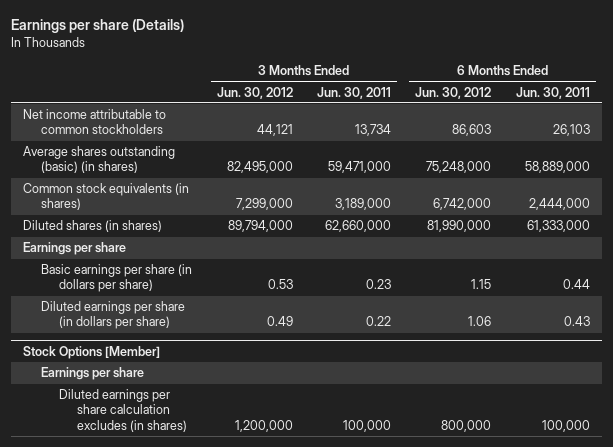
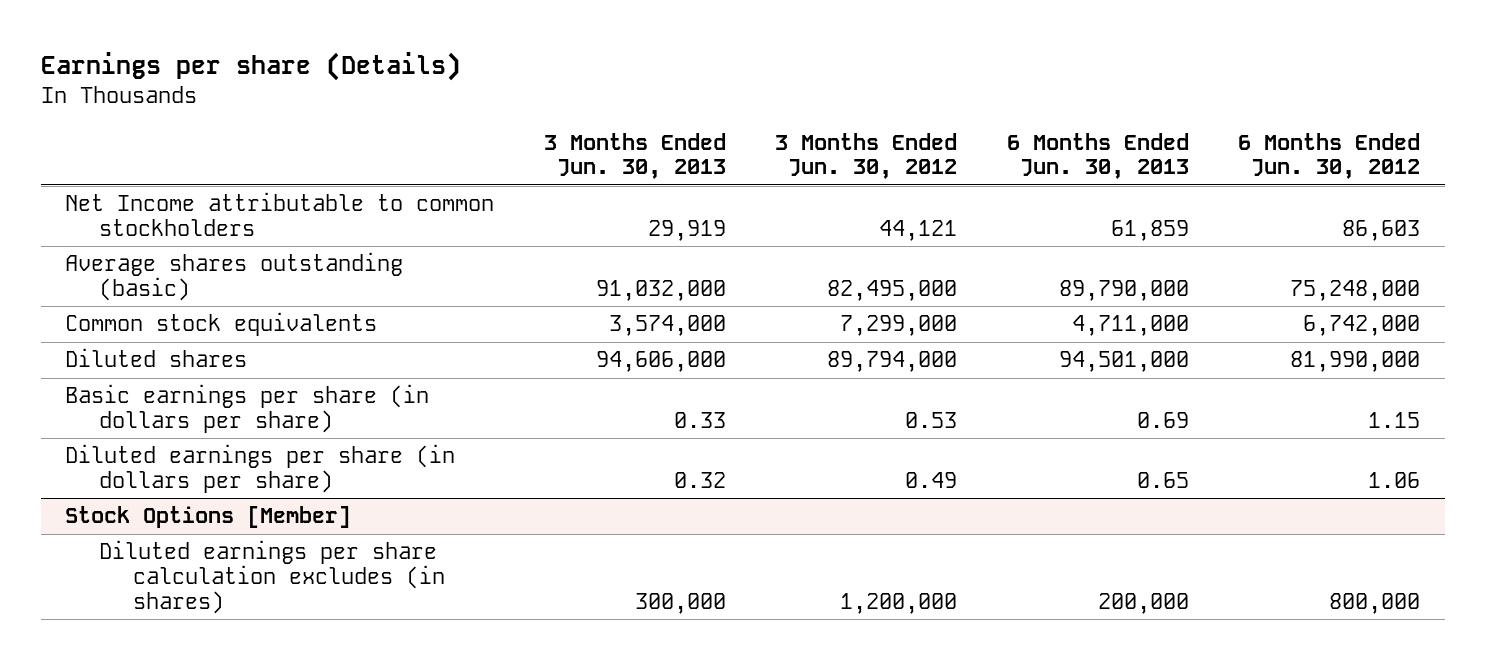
- | 3 Months Ended Jun. 30, 2012 | 3 Months Ended Jun. 30, 2011 | 6 Months Ended Jun. 30, 2012 | 6 Months Ended Jun. 30, 2011
+ | 3 Months Ended Jun. 30, 2013 | 3 Months Ended Jun. 30, 2012 | 6 Months Ended Jun. 30, 2013 | 6 Months Ended Jun. 30, 2012
- Net income attributable to common stockholders | 44,121 | 13,734 | 86,603 | 26,103
- Average shares outstanding (basic) (in shares) | 82,495,000 | 59,471,000 | 75,248,000 | 58,889,000
- Common stock equivalents (in shares) | 7,299,000 | 3,189,000 | 6,742,000 | 2,444,000
- Diluted shares (in shares) | 89,794,000 | 62,660,000 | 81,990,000 | 61,333,000
- Earnings per share
+ Net Income attributable to common stockholders | 29,919 | 44,121 | 61,859 | 86,603
+ Average shares outstanding (basic) | 91,032,000 | 82,495,000 | 89,790,000 | 75,248,000
+ Common stock equivalents | 3,574,000 | 7,299,000 | 4,711,000 | 6,742,000
+ Diluted shares | 94,606,000 | 89,794,000 | 94,501,000 | 81,990,000
@ Stock Options [Member]
- Earnings per share

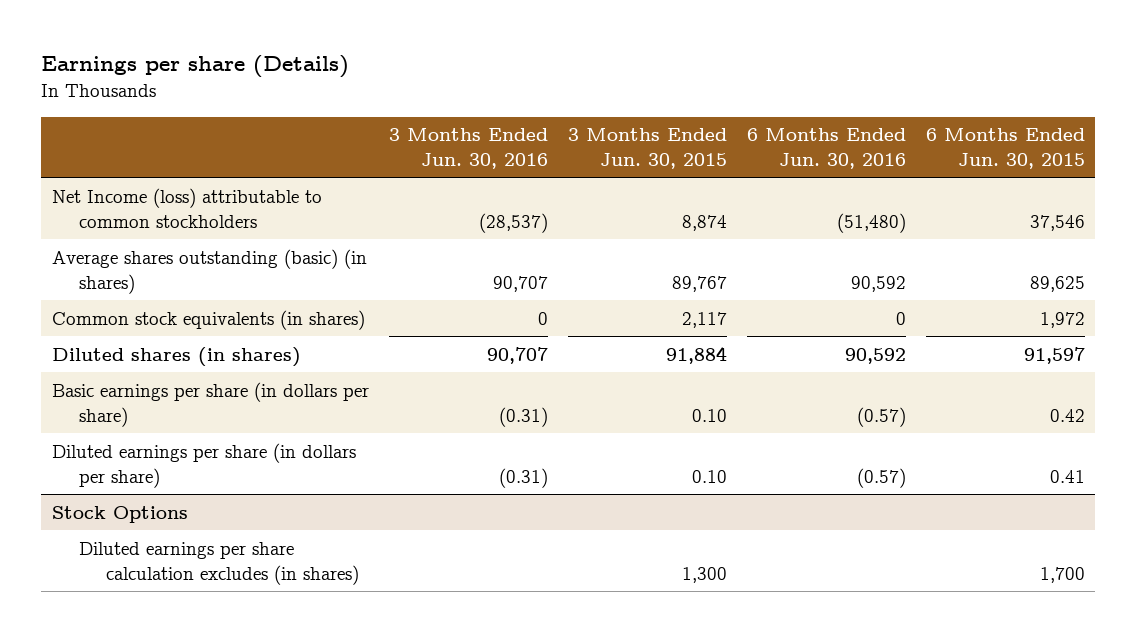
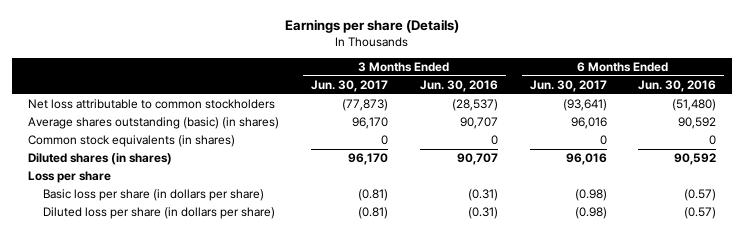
- | 3 Months Ended Jun. 30, 2016 | 3 Months Ended Jun. 30, 2015 | 6 Months Ended Jun. 30, 2016 | 6 Months Ended Jun. 30, 2015
+ | 3 Months Ended Jun. 30, 2017 | 3 Months Ended Jun. 30, 2016 | 6 Months Ended Jun. 30, 2017 | 6 Months Ended Jun. 30, 2016
- Net Income (loss) attributable to common stockholders | (28,537) | 8,874 | (51,480) | 37,546
+ Net loss attributable to common stockholders | (77,873) | (28,537) | (93,641) | (51,480)
- Basic earnings per share (in dollars per share) | (0.31) | 0.10 | (0.57) | 0.42
- Diluted earnings per share (in dollars per share) | (0.31) | 0.10 | (0.57) | 0.41
- Stock Options
- Diluted earnings per share calculation excludes (in shares) | | 1,300 | | 1,700
+ Loss per share
+ Basic loss per share (in dollars per share) | (0.81) | (0.31) | (0.98) | (0.57)
+ Diluted loss per share (in dollars per share) | (0.81) | (0.31) | (0.98) | (0.57)

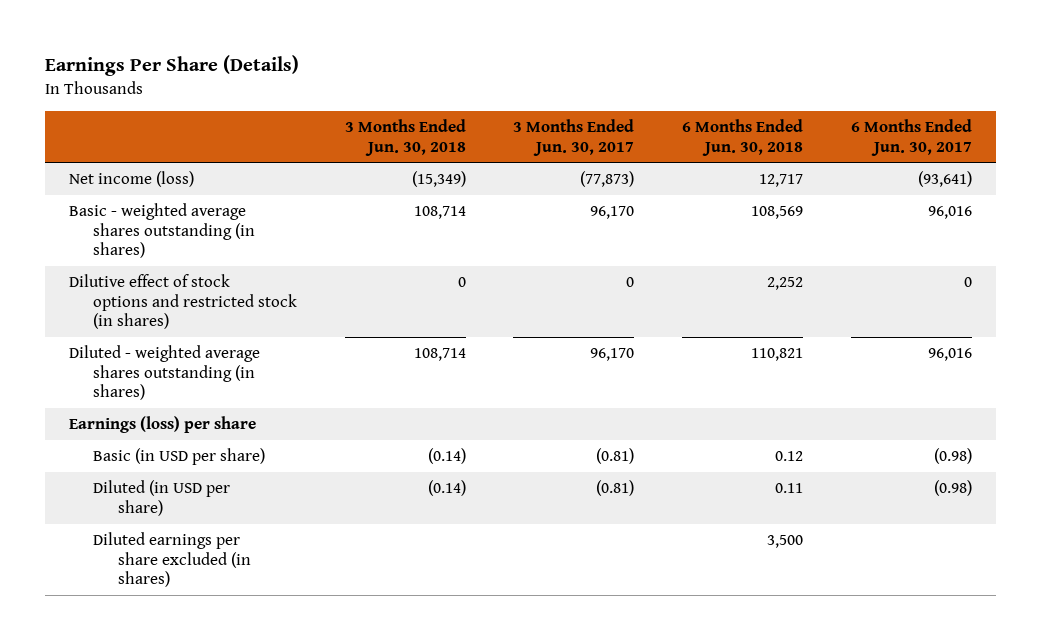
- Earnings per share (Details)
+ Earnings Per Share (Details)
- | 3 Months Ended Jun. 30, 2017 | 3 Months Ended Jun. 30, 2016 | 6 Months Ended Jun. 30, 2017 | 6 Months Ended Jun. 30, 2016
+ | 3 Months Ended Jun. 30, 2018 | 3 Months Ended Jun. 30, 2017 | 6 Months Ended Jun. 30, 2018 | 6 Months Ended Jun. 30, 2017
- Net loss attributable to common stockholders | (77,873) | (28,537) | (93,641) | (51,480)
- Average shares outstanding (basic) (in shares) | 96,170 | 90,707 | 96,016 | 90,592
- Common stock equivalents (in shares) | 0 | 0 | 0 | 0
- Diluted shares (in shares) | 96,170 | 90,707 | 96,016 | 90,592
- Loss per share
- Basic loss per share (in dollars per share) | (0.81) | (0.31) | (0.98) | (0.57)
- Diluted loss per share (in dollars per share) | (0.81) | (0.31) | (0.98) | (0.57)
+ Net income (loss) | (15,349) | (77,873) | 12,717 | (93,641)
+ Basic - weighted average shares outstanding (in shares) | 108,714 | 96,170 | 108,569 | 96,016
+ Dilutive effect of stock options and restricted stock (in shares) | 0 | 0 | 2,252 | 0
+ Diluted - weighted average shares outstanding (in shares) | 108,714 | 96,170 | 110,821 | 96,016
+ Earnings (loss) per share
+ Basic (in USD per share) | (0.14) | (0.81) | 0.12 | (0.98)
+ Diluted (in USD per share) | (0.14) | (0.81) | 0.11 | (0.98)
+ Diluted earnings per share excluded (in shares) | | | 3,500 |

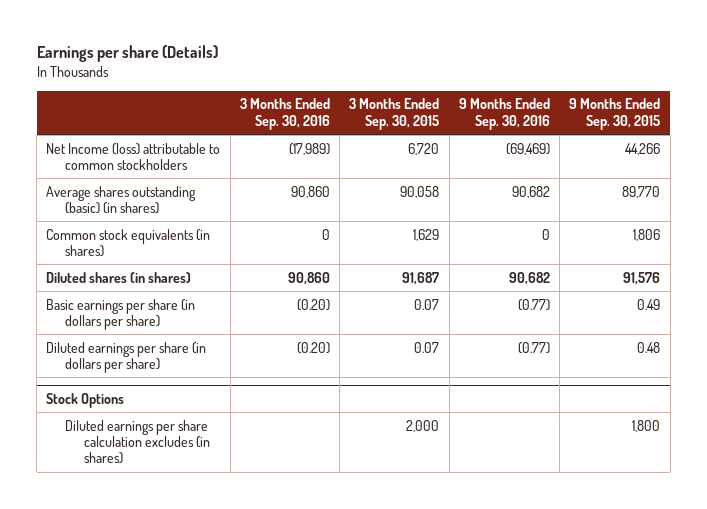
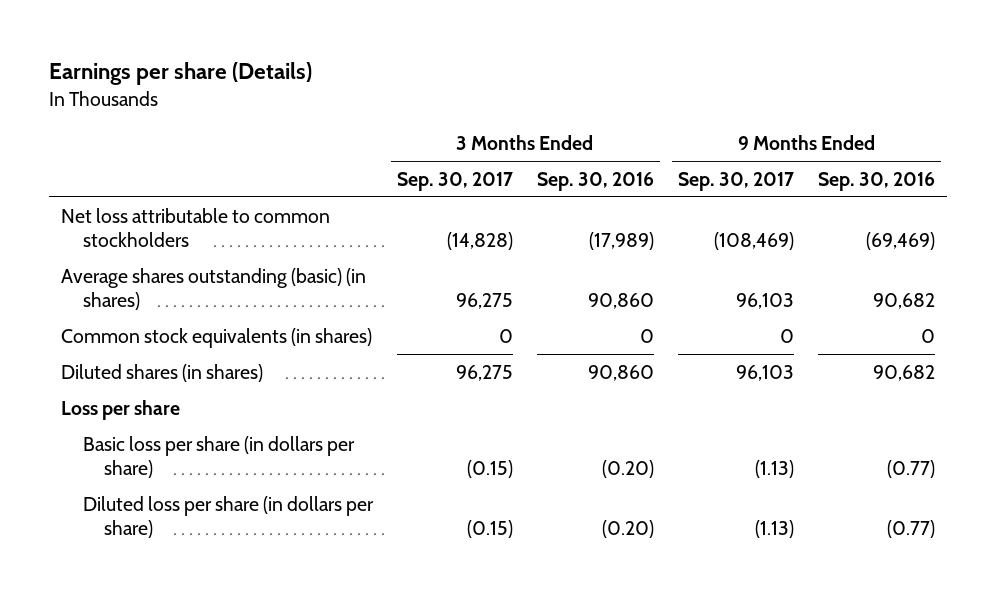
- | 3 Months Ended Sep. 30, 2016 | 3 Months Ended Sep. 30, 2015 | 9 Months Ended Sep. 30, 2016 | 9 Months Ended Sep. 30, 2015
+ | 3 Months Ended Sep. 30, 2017 | 3 Months Ended Sep. 30, 2016 | 9 Months Ended Sep. 30, 2017 | 9 Months Ended Sep. 30, 2016
- Net Income (loss) attributable to common stockholders | (17,989) | 6,720 | (69,469) | 44,266
+ Net loss attributable to common stockholders | (14,828) | (17,989) | (108,469) | (69,469)
- Basic earnings per share (in dollars per share) | (0.20) | 0.07 | (0.77) | 0.49
- Diluted earnings per share (in dollars per share) | (0.20) | 0.07 | (0.77) | 0.48
- Stock Options
- Diluted earnings per share calculation excludes (in shares) | | 2,000 | | 1,800
+ Loss per share
+ Basic loss per share (in dollars per share) | (0.15) | (0.20) | (1.13) | (0.77)
+ Diluted loss per share (in dollars per share) | (0.15) | (0.20) | (1.13) | (0.77)

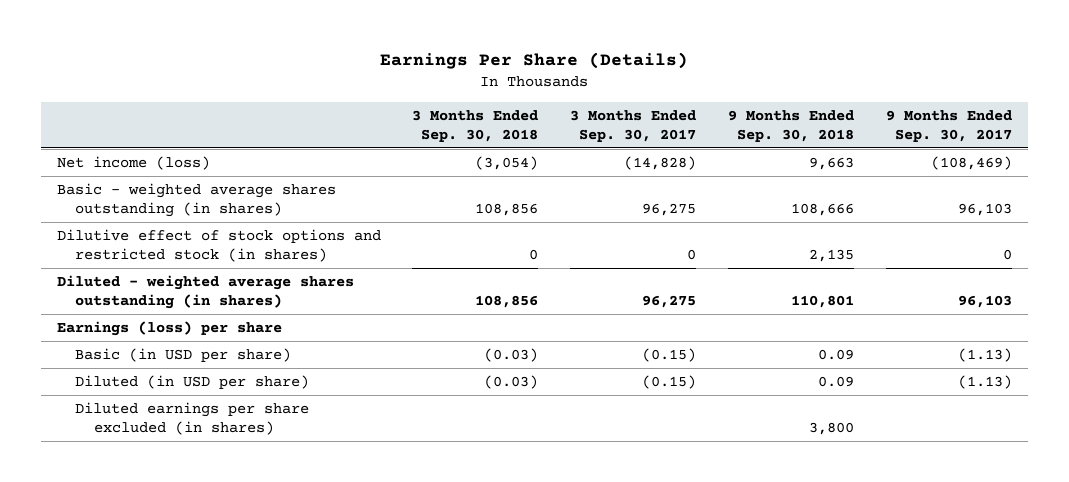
- Earnings per share (Details)
+ Earnings Per Share (Details)
- | 3 Months Ended Sep. 30, 2017 | 3 Months Ended Sep. 30, 2016 | 9 Months Ended Sep. 30, 2017 | 9 Months Ended Sep. 30, 2016
+ | 3 Months Ended Sep. 30, 2018 | 3 Months Ended Sep. 30, 2017 | 9 Months Ended Sep. 30, 2018 | 9 Months Ended Sep. 30, 2017
- Net loss attributable to common stockholders | (14,828) | (17,989) | (108,469) | (69,469)
- Average shares outstanding (basic) (in shares) | 96,275 | 90,860 | 96,103 | 90,682
- Common stock equivalents (in shares) | 0 | 0 | 0 | 0
- Diluted shares (in shares) | 96,275 | 90,860 | 96,103 | 90,682
- Loss per share
- Basic loss per share (in dollars per share) | (0.15) | (0.20) | (1.13) | (0.77)
- Diluted loss per share (in dollars per share) | (0.15) | (0.20) | (1.13) | (0.77)
+ Net income (loss) | (3,054) | (14,828) | 9,663 | (108,469)
+ Basic - weighted average shares outstanding (in shares) | 108,856 | 96,275 | 108,666 | 96,103
+ Dilutive effect of stock options and restricted stock (in shares) | 0 | 0 | 2,135 | 0
+ Diluted - weighted average shares outstanding (in shares) | 108,856 | 96,275 | 110,801 | 96,103
+ Earnings (loss) per share
+ Basic (in USD per share) | (0.03) | (0.15) | 0.09 | (1.13)
+ Diluted (in USD per share) | (0.03) | (0.15) | 0.09 | (1.13)
+ Diluted earnings per share excluded (in shares) | | | 3,800 |

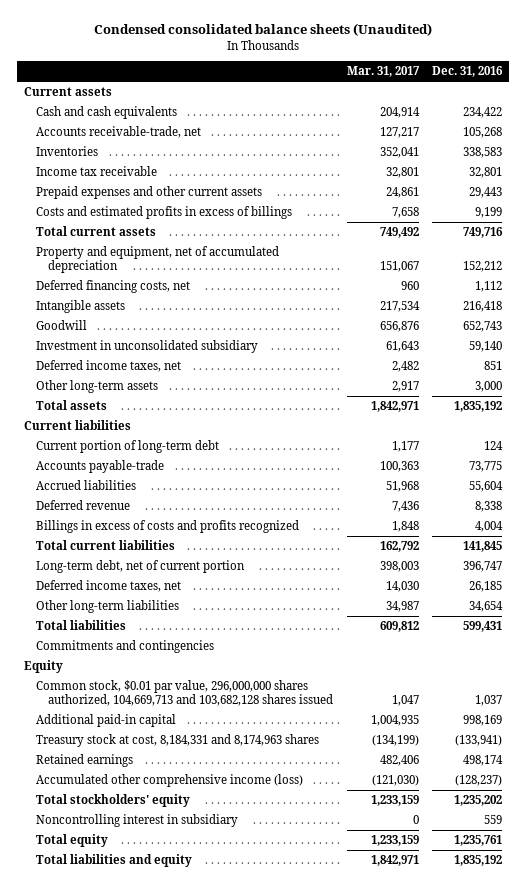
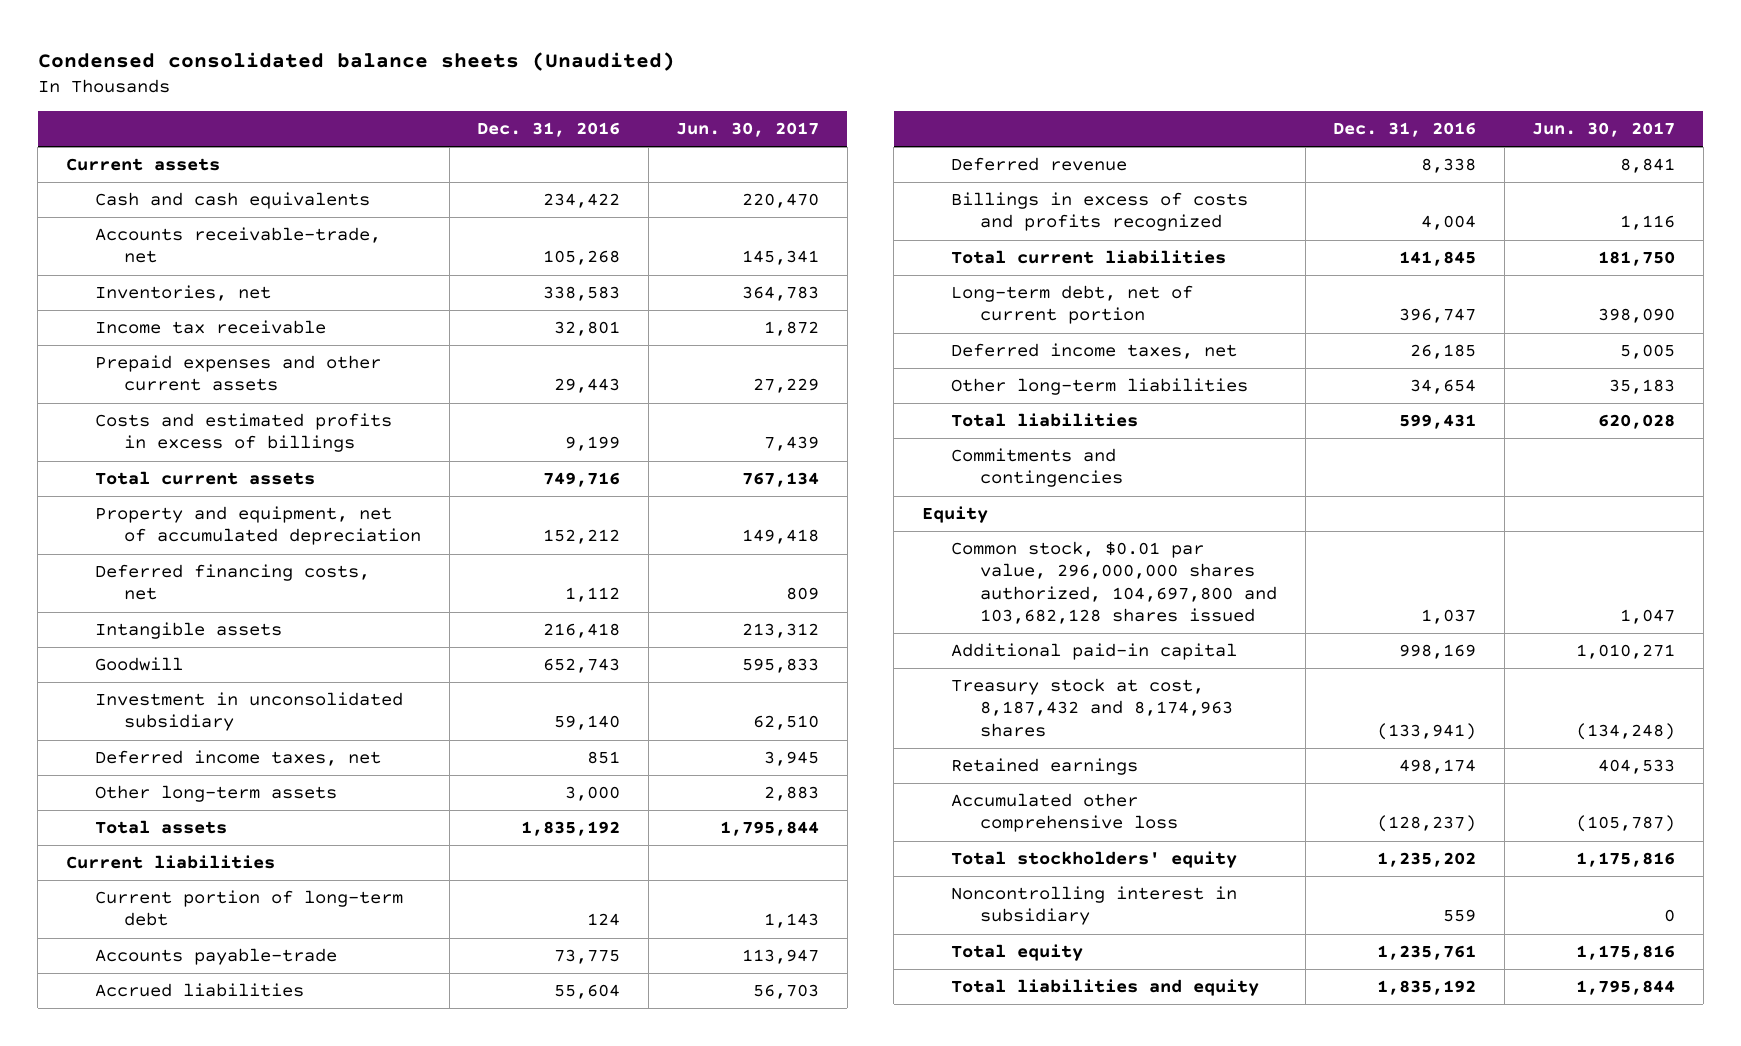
- | Mar. 31, 2017 | Dec. 31, 2016
+ | Dec. 31, 2016 | Jun. 30, 2017
- Inventories | 352,041 | 338,583
+ Inventories, net | 338,583 | 364,783
- Common stock, $0.01 par value, 296,000,000 shares authorized, 104,669,713 and 103,682,128 shares issued | 1,047 | 1,037
+ Common stock, $0.01 par value, 296,000,000 shares authorized, 104,697,800 and 103,682,128 shares issued | 1,037 | 1,047
- Treasury stock at cost, 8,184,331 and 8,174,963 shares | (134,199) | (133,941)
+ Treasury stock at cost, 8,187,432 and 8,174,963 shares | (133,941) | (134,248)
- Accumulated other comprehensive income (loss) | (121,030) | (128,237)
+ Accumulated other comprehensive loss | (128,237) | (105,787)

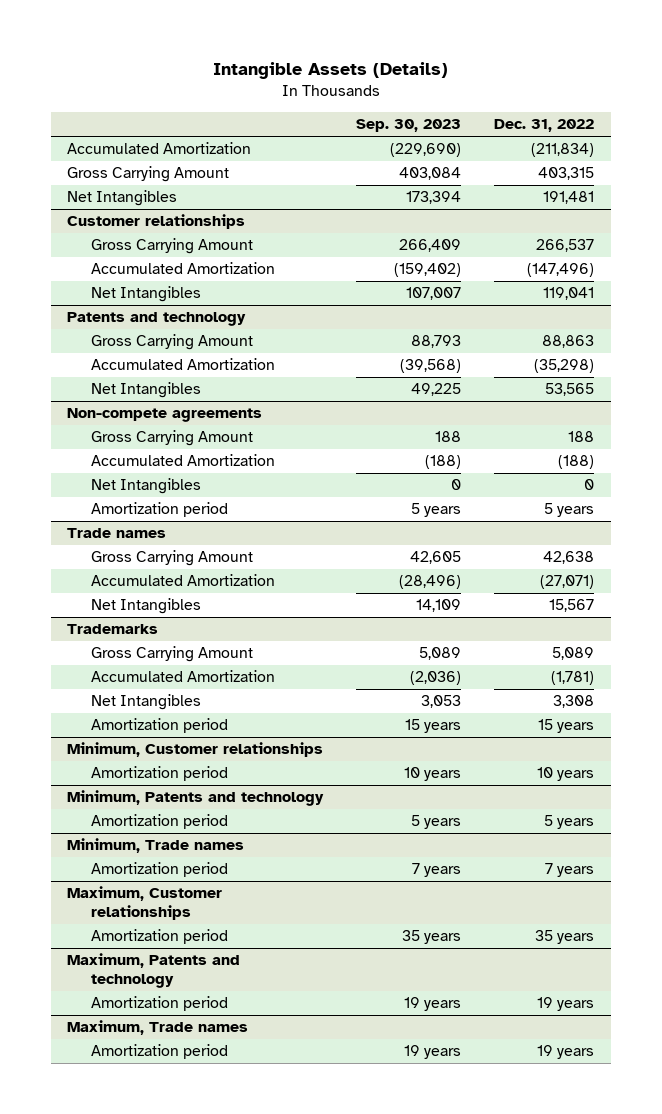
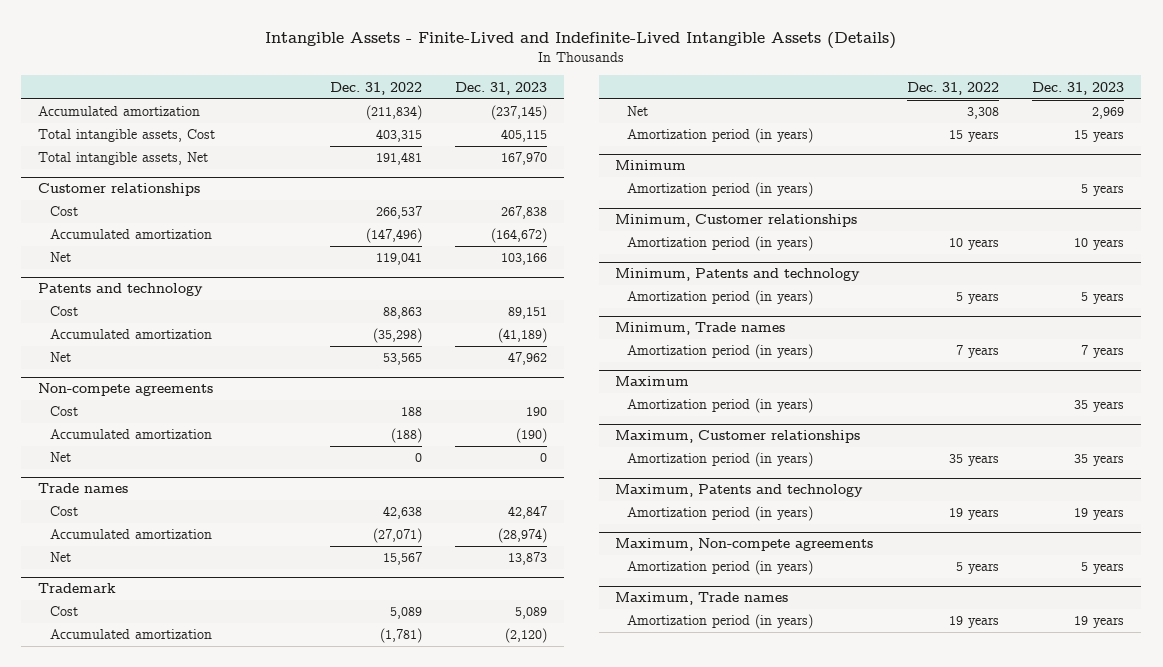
- Intangible Assets (Details)
+ Intangible Assets - Finite-Lived and Indefinite-Lived Intangible Assets (Details)
- | Sep. 30, 2023 | Dec. 31, 2022
+ | Dec. 31, 2022 | Dec. 31, 2023
- Accumulated Amortization | (229,690) | (211,834)
- Gross Carrying Amount | 403,084 | 403,315
- Net Intangibles | 173,394 | 191,481
+ Accumulated amortization | (211,834) | (237,145)
+ Total intangible assets, Cost | 403,315 | 405,115
+ Total intangible assets, Net | 191,481 | 167,970
@ Customer relationships
- Gross Carrying Amount | 266,409 | 266,537
- Accumulated Amortization | (159,402) | (147,496)
- Net Intangibles | 107,007 | 119,041
+ Cost | 266,537 | 267,838
+ Accumulated amortization | (147,496) | (164,672)
+ Net | 119,041 | 103,166
@ Patents and technology
- Gross Carrying Amount | 88,793 | 88,863
- Accumulated Amortization | (39,568) | (35,298)
- Net Intangibles | 49,225 | 53,565
+ Cost | 88,863 | 89,151
+ Accumulated amortization | (35,298) | (41,189)
+ Net | 53,565 | 47,962
@ Non-compete agreements
- Gross Carrying Amount | 188 | 188
- Accumulated Amortization | (188) | (188)
- Net Intangibles | 0 | 0
- Amortization period | 5 years | 5 years
+ Cost | 188 | 190
+ Accumulated amortization | (188) | (190)
+ Net | 0 | 0
@ Trade names
- Gross Carrying Amount | 42,605 | 42,638
- Accumulated Amortization | (28,496) | (27,071)
- Net Intangibles | 14,109 | 15,567
- Trademarks
- Gross Carrying Amount | 5,089 | 5,089
- Accumulated Amortization | (2,036) | (1,781)
- Net Intangibles | 3,053 | 3,308
- Amortization period | 15 years | 15 years
@ Trade names
+ Cost | 42,638 | 42,847
+ Accumulated amortization | (27,071) | (28,974)
+ Net | 15,567 | 13,873
+ Trademark
+ Cost | 5,089 | 5,089
+ Accumulated amortization | (1,781) | (2,120)
+ Net | 3,308 | 2,969
+ Amortization period (in years) | 15 years | 15 years
+ Minimum
+ Amortization period (in years) | | 5 years
@ Minimum, Customer relationships
- Amortization period | 10 years | 10 years
+ Amortization period (in years) | 10 years | 10 years
@ Minimum, Patents and technology
- Amortization period | 5 years | 5 years
+ Amortization period (in years) | 5 years | 5 years
@ Minimum, Trade names
- Amortization period | 7 years | 7 years
+ Amortization period (in years) | 7 years | 7 years
+ Maximum
+ Amortization period (in years) | | 35 years
@ Maximum, Customer relationships
- Amortization period | 35 years | 35 years
+ Amortization period (in years) | 35 years | 35 years
@ Maximum, Patents and technology
- Amortization period | 19 years | 19 years
+ Amortization period (in years) | 19 years | 19 years
+ Maximum, Non-compete agreements
+ Amortization period (in years) | 5 years | 5 years
@ Maximum, Trade names
- Amortization period | 19 years | 19 years
+ Amortization period (in years) | 19 years | 19 years

